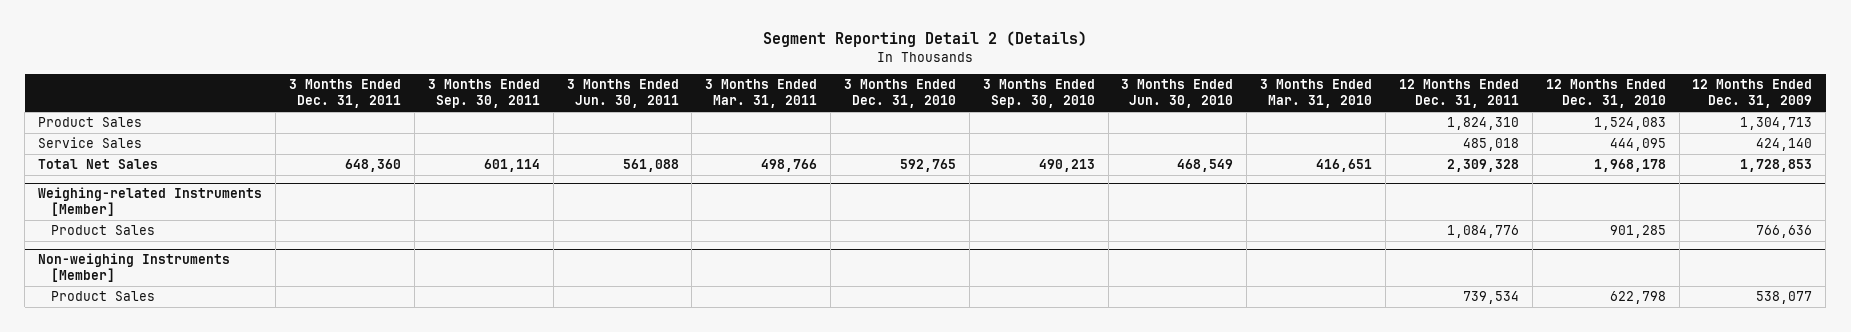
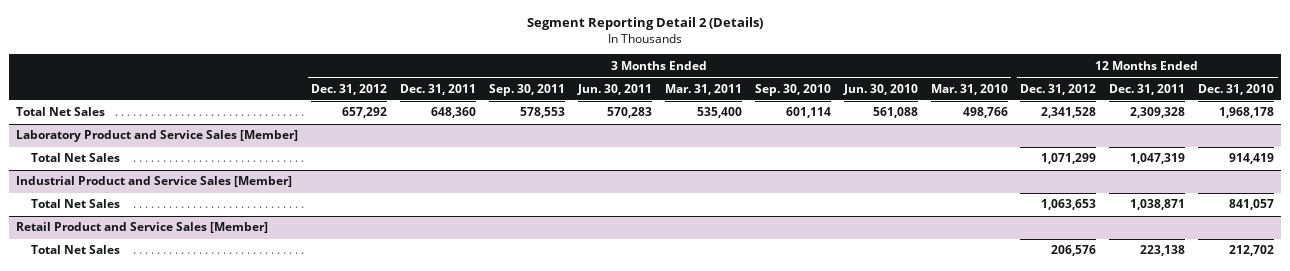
- | 3 Months Ended Dec. 31, 2011 | 3 Months Ended Sep. 30, 2011 | 3 Months Ended Jun. 30, 2011 | 3 Months Ended Mar. 31, 2011 | 3 Months Ended Dec. 31, 2010 | 3 Months Ended Sep. 30, 2010 | 3 Months Ended Jun. 30, 2010 | 3 Months Ended Mar. 31, 2010 | 12 Months Ended Dec. 31, 2011 | 12 Months Ended Dec. 31, 2010 | 12 Months Ended Dec. 31, 2009
+ | 3 Months Ended Dec. 31, 2012 | 3 Months Ended Dec. 31, 2011 | 3 Months Ended Sep. 30, 2011 | 3 Months Ended Jun. 30, 2011 | 3 Months Ended Mar. 31, 2011 | 3 Months Ended Sep. 30, 2010 | 3 Months Ended Jun. 30, 2010 | 3 Months Ended Mar. 31, 2010 | 12 Months Ended Dec. 31, 2012 | 12 Months Ended Dec. 31, 2011 | 12 Months Ended Dec. 31, 2010
- Product Sales | | | | | | | | | 1,824,310 | 1,524,083 | 1,304,713
- Service Sales | | | | | | | | | 485,018 | 444,095 | 424,140
- Total Net Sales | 648,360 | 601,114 | 561,088 | 498,766 | 592,765 | 490,213 | 468,549 | 416,651 | 2,309,328 | 1,968,178 | 1,728,853
- Weighing-related Instruments [Member]
- Product Sales | | | | | | | | | 1,084,776 | 901,285 | 766,636
- Non-weighing Instruments [Member]
- Product Sales | | | | | | | | | 739,534 | 622,798 | 538,077
+ Total Net Sales | 657,292 | 648,360 | 578,553 | 570,283 | 535,400 | 601,114 | 561,088 | 498,766 | 2,341,528 | 2,309,328 | 1,968,178
+ Laboratory Product and Service Sales [Member]
+ Total Net Sales | | | | | | | | | 1,071,299 | 1,047,319 | 914,419
+ Industrial Product and Service Sales [Member]
+ Total Net Sales | | | | | | | | | 1,063,653 | 1,038,871 | 841,057
+ Retail Product and Service Sales [Member]
+ Total Net Sales | | | | | | | | | 206,576 | 223,138 | 212,702

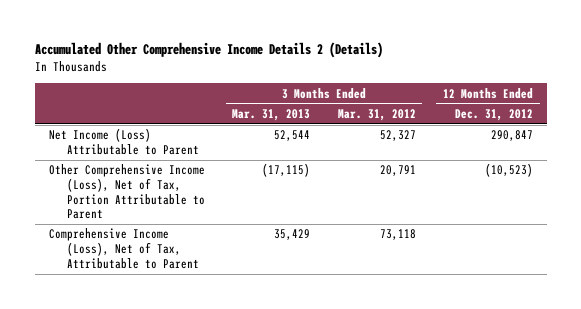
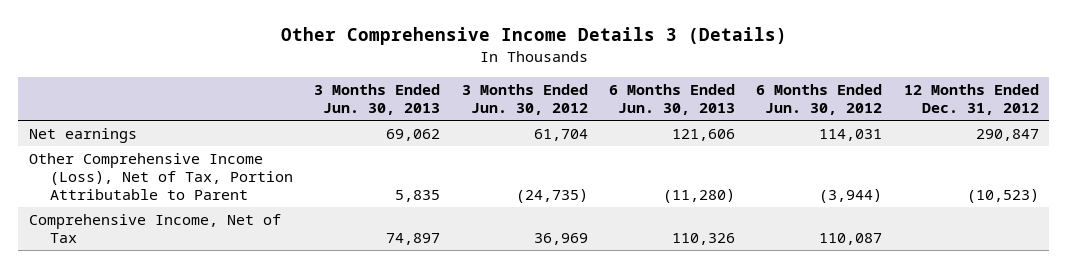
- Accumulated Other Comprehensive Income Details 2 (Details)
+ Other Comprehensive Income Details 3 (Details)
- | 3 Months Ended Mar. 31, 2013 | 3 Months Ended Mar. 31, 2012 | 12 Months Ended Dec. 31, 2012
+ | 3 Months Ended Jun. 30, 2013 | 3 Months Ended Jun. 30, 2012 | 6 Months Ended Jun. 30, 2013 | 6 Months Ended Jun. 30, 2012 | 12 Months Ended Dec. 31, 2012
- Net Income (Loss) Attributable to Parent | 52,544 | 52,327 | 290,847
+ Net earnings | 69,062 | 61,704 | 121,606 | 114,031 | 290,847
- Comprehensive Income (Loss), Net of Tax, Attributable to Parent | 35,429 | 73,118 |
+ Comprehensive Income, Net of Tax | 74,897 | 36,969 | 110,326 | 110,087 |

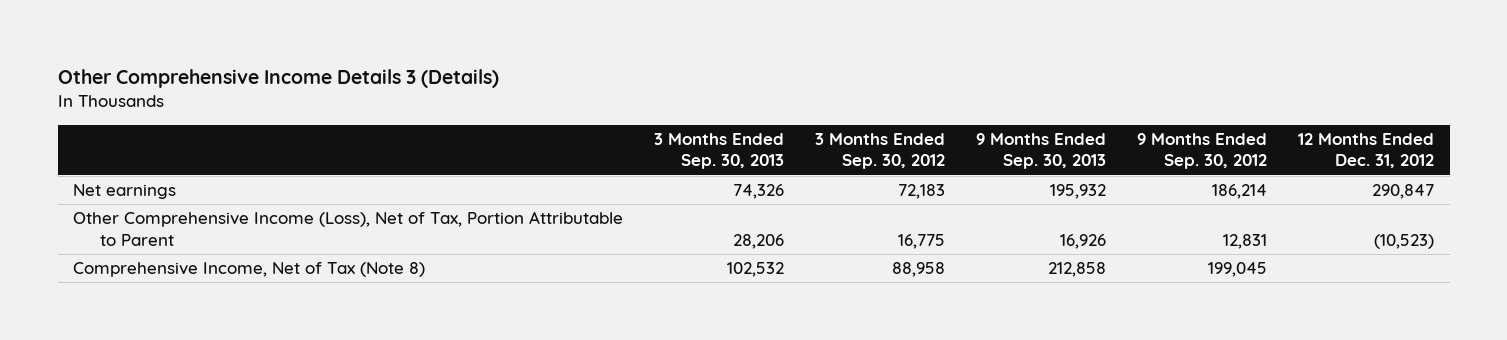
- | 3 Months Ended Jun. 30, 2013 | 3 Months Ended Jun. 30, 2012 | 6 Months Ended Jun. 30, 2013 | 6 Months Ended Jun. 30, 2012 | 12 Months Ended Dec. 31, 2012
+ | 3 Months Ended Sep. 30, 2013 | 3 Months Ended Sep. 30, 2012 | 9 Months Ended Sep. 30, 2013 | 9 Months Ended Sep. 30, 2012 | 12 Months Ended Dec. 31, 2012
- Comprehensive Income, Net of Tax | 74,897 | 36,969 | 110,326 | 110,087 |
+ Comprehensive Income, Net of Tax (Note 8) | 102,532 | 88,958 | 212,858 | 199,045 |

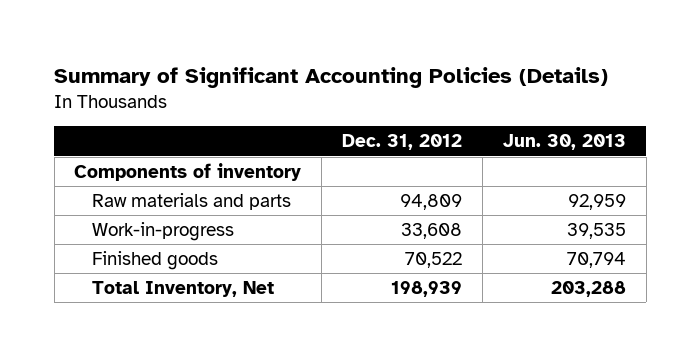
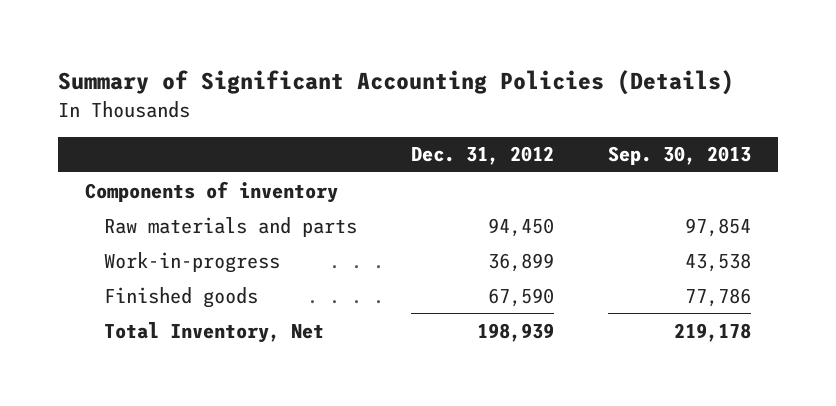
- | Dec. 31, 2012 | Jun. 30, 2013
+ | Dec. 31, 2012 | Sep. 30, 2013
- Raw materials and parts | 94,809 | 92,959
- Work-in-progress | 33,608 | 39,535
- Finished goods | 70,522 | 70,794
+ Raw materials and parts | 94,450 | 97,854
+ Work-in-progress | 36,899 | 43,538
+ Finished goods | 67,590 | 77,786

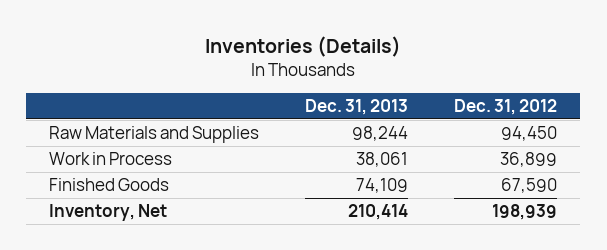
- Summary of Significant Accounting Policies (Details)
+ Inventories (Details)
- | Dec. 31, 2012 | Sep. 30, 2013
+ | Dec. 31, 2013 | Dec. 31, 2012
- Components of inventory
- Raw materials and parts | 94,450 | 97,854
- Work-in-progress | 36,899 | 43,538
- Finished goods | 67,590 | 77,786
- Total Inventory, Net | 198,939 | 219,178
+ Raw Materials and Supplies | 98,244 | 94,450
+ Work in Process | 38,061 | 36,899
+ Finished Goods | 74,109 | 67,590
+ Inventory, Net | 210,414 | 198,939

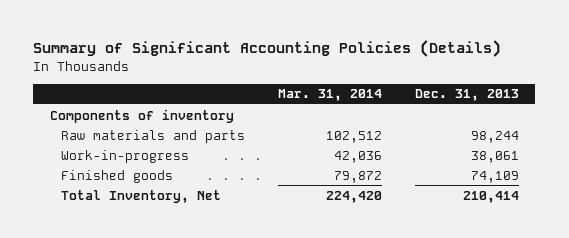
- Inventories (Details)
+ Summary of Significant Accounting Policies (Details)
- | Dec. 31, 2013 | Dec. 31, 2012
+ | Mar. 31, 2014 | Dec. 31, 2013
- Raw Materials and Supplies | 98,244 | 94,450
- Work in Process | 38,061 | 36,899
- Finished Goods | 74,109 | 67,590
- Inventory, Net | 210,414 | 198,939
+ Components of inventory
+ Raw materials and parts | 102,512 | 98,244
+ Work-in-progress | 42,036 | 38,061
+ Finished goods | 79,872 | 74,109
+ Total Inventory, Net | 224,420 | 210,414

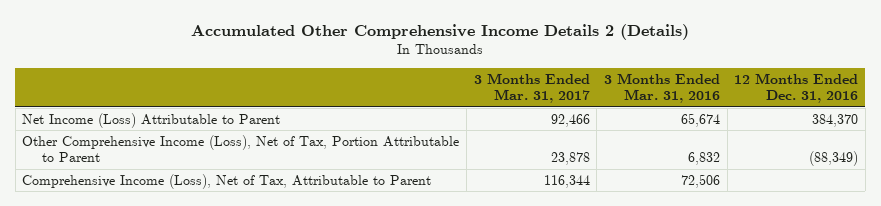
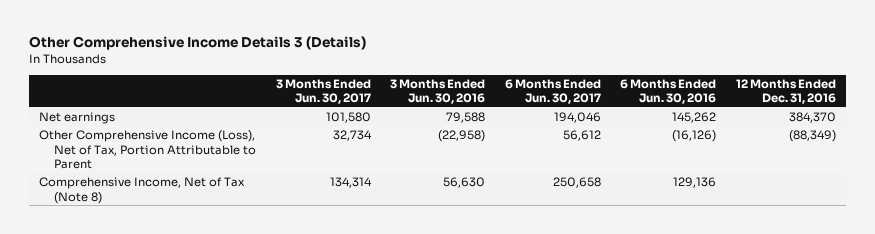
- Accumulated Other Comprehensive Income Details 2 (Details)
+ Other Comprehensive Income Details 3 (Details)
- | 3 Months Ended Mar. 31, 2017 | 3 Months Ended Mar. 31, 2016 | 12 Months Ended Dec. 31, 2016
+ | 3 Months Ended Jun. 30, 2017 | 3 Months Ended Jun. 30, 2016 | 6 Months Ended Jun. 30, 2017 | 6 Months Ended Jun. 30, 2016 | 12 Months Ended Dec. 31, 2016
- Net Income (Loss) Attributable to Parent | 92,466 | 65,674 | 384,370
+ Net earnings | 101,580 | 79,588 | 194,046 | 145,262 | 384,370
- Comprehensive Income (Loss), Net of Tax, Attributable to Parent | 116,344 | 72,506 |
+ Comprehensive Income, Net of Tax (Note 8) | 134,314 | 56,630 | 250,658 | 129,136 |

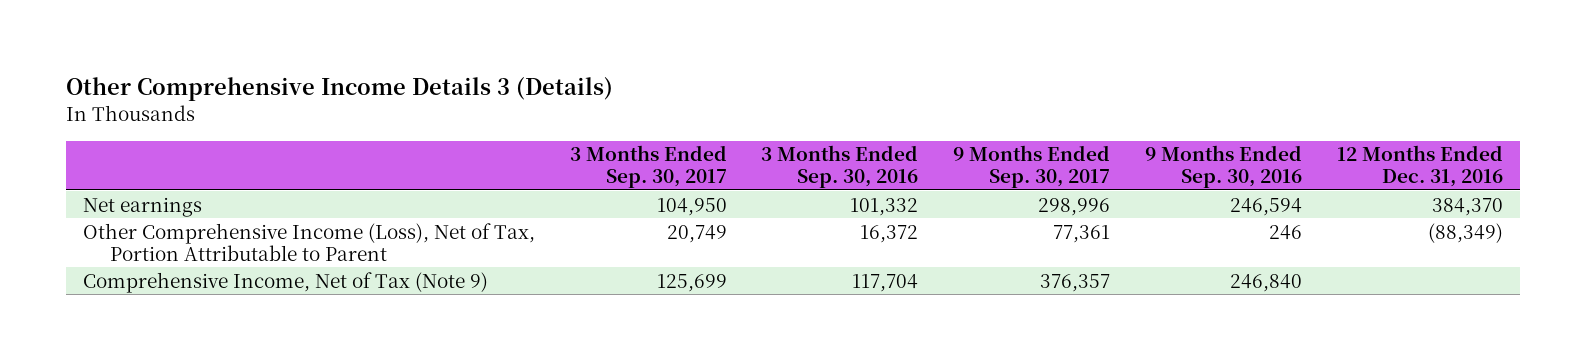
- | 3 Months Ended Jun. 30, 2017 | 3 Months Ended Jun. 30, 2016 | 6 Months Ended Jun. 30, 2017 | 6 Months Ended Jun. 30, 2016 | 12 Months Ended Dec. 31, 2016
+ | 3 Months Ended Sep. 30, 2017 | 3 Months Ended Sep. 30, 2016 | 9 Months Ended Sep. 30, 2017 | 9 Months Ended Sep. 30, 2016 | 12 Months Ended Dec. 31, 2016
- Comprehensive Income, Net of Tax (Note 8) | 134,314 | 56,630 | 250,658 | 129,136 |
+ Comprehensive Income, Net of Tax (Note 9) | 125,699 | 117,704 | 376,357 | 246,840 |

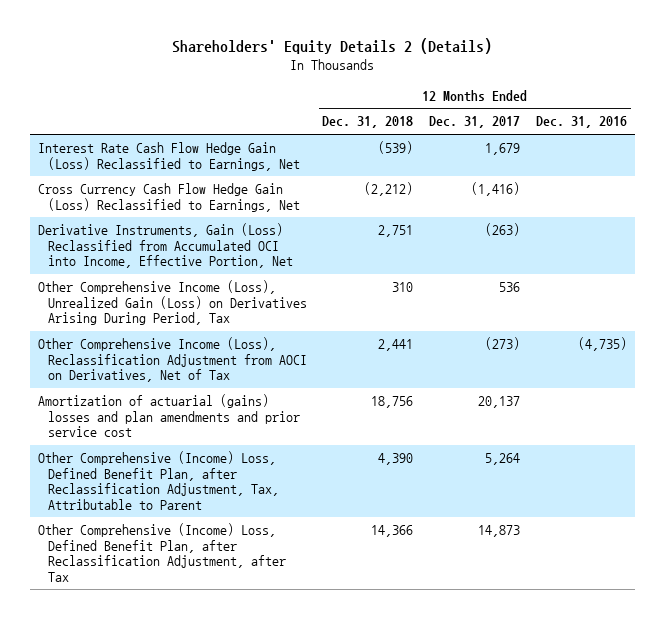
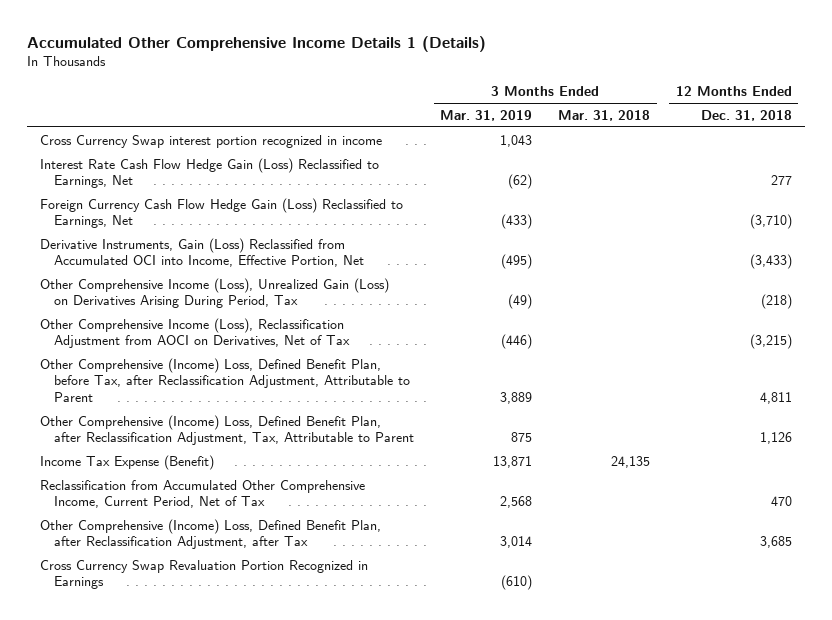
- Shareholders' Equity Details 2 (Details)
+ Accumulated Other Comprehensive Income Details 1 (Details)
- | 12 Months Ended Dec. 31, 2018 | 12 Months Ended Dec. 31, 2017 | 12 Months Ended Dec. 31, 2016
+ | 3 Months Ended Mar. 31, 2019 | 3 Months Ended Mar. 31, 2018 | 12 Months Ended Dec. 31, 2018
- Interest Rate Cash Flow Hedge Gain (Loss) Reclassified to Earnings, Net | (539) | 1,679 |
- Cross Currency Cash Flow Hedge Gain (Loss) Reclassified to Earnings, Net | (2,212) | (1,416) |
- Derivative Instruments, Gain (Loss) Reclassified from Accumulated OCI into Income, Effective Portion, Net | 2,751 | (263) |
- Other Comprehensive Income (Loss), Unrealized Gain (Loss) on Derivatives Arising During Period, Tax | 310 | 536 |
- Other Comprehensive Income (Loss), Reclassification Adjustment from AOCI on Derivatives, Net of Tax | 2,441 | (273) | (4,735)
- Amortization of actuarial (gains) losses and plan amendments and prior service cost | 18,756 | 20,137 |
- Other Comprehensive (Income) Loss, Defined Benefit Plan, after Reclassification Adjustment, Tax, Attributable to Parent | 4,390 | 5,264 |
- Other Comprehensive (Income) Loss, Defined Benefit Plan, after Reclassification Adjustment, after Tax | 14,366 | 14,873 |
+ Cross Currency Swap interest portion recognized in income | 1,043 | |
+ Interest Rate Cash Flow Hedge Gain (Loss) Reclassified to Earnings, Net | (62) | | 277
+ Foreign Currency Cash Flow Hedge Gain (Loss) Reclassified to Earnings, Net | (433) | | (3,710)
+ Derivative Instruments, Gain (Loss) Reclassified from Accumulated OCI into Income, Effective Portion, Net | (495) | | (3,433)
+ Other Comprehensive Income (Loss), Unrealized Gain (Loss) on Derivatives Arising During Period, Tax | (49) | | (218)
+ Other Comprehensive Income (Loss), Reclassification Adjustment from AOCI on Derivatives, Net of Tax | (446) | | (3,215)
+ Other Comprehensive (Income) Loss, Defined Benefit Plan, before Tax, after Reclassification Adjustment, Attributable to Parent | 3,889 | | 4,811
+ Other Comprehensive (Income) Loss, Defined Benefit Plan, after Reclassification Adjustment, Tax, Attributable to Parent | 875 | | 1,126
+ Income Tax Expense (Benefit) | 13,871 | 24,135 |
+ Reclassification from Accumulated Other Comprehensive Income, Current Period, Net of Tax | 2,568 | | 470
+ Other Comprehensive (Income) Loss, Defined Benefit Plan, after Reclassification Adjustment, after Tax | 3,014 | | 3,685
+ Cross Currency Swap Revaluation Portion Recognized in Earnings | (610) | |

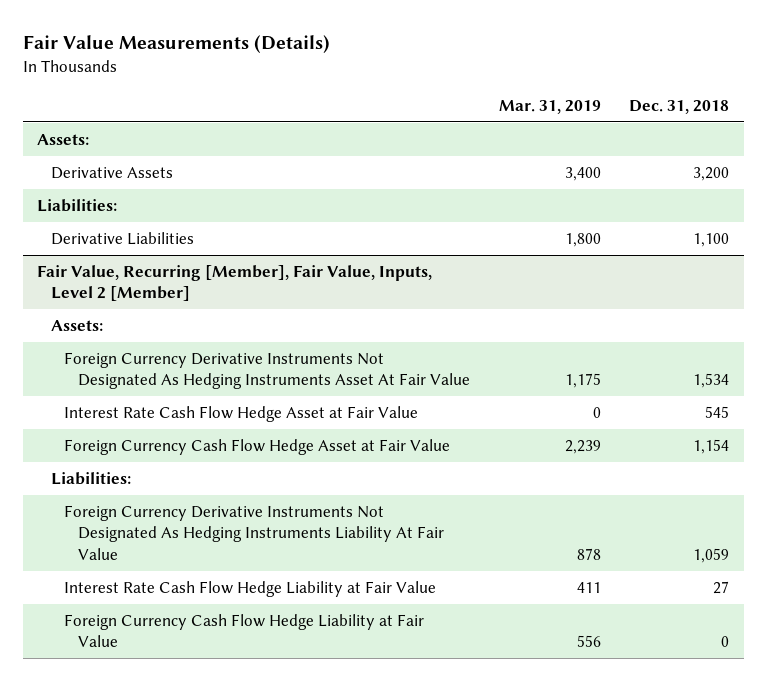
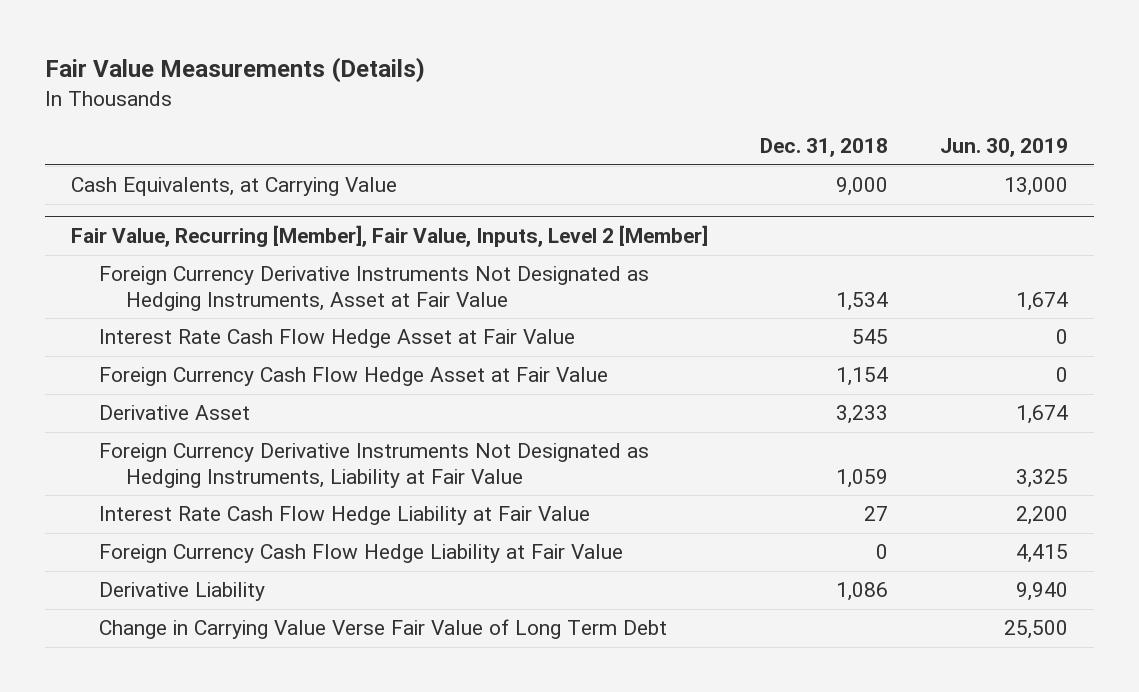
- | Mar. 31, 2019 | Dec. 31, 2018
+ | Dec. 31, 2018 | Jun. 30, 2019
- Assets:
- Derivative Assets | 3,400 | 3,200
- Liabilities:
- Derivative Liabilities | 1,800 | 1,100
+ Cash Equivalents, at Carrying Value | 9,000 | 13,000
@ Fair Value, Recurring [Member], Fair Value, Inputs, Level 2 [Member]
- Assets:
- Foreign Currency Derivative Instruments Not Designated As Hedging Instruments Asset At Fair Value | 1,175 | 1,534
+ Foreign Currency Derivative Instruments Not Designated as Hedging Instruments, Asset at Fair Value | 1,534 | 1,674
- Liabilities:
- Foreign Currency Derivative Instruments Not Designated As Hedging Instruments Liability At Fair Value | 878 | 1,059
+ Derivative Asset | 3,233 | 1,674
+ Foreign Currency Derivative Instruments Not Designated as Hedging Instruments, Liability at Fair Value | 1,059 | 3,325
+ Derivative Liability | 1,086 | 9,940
+ Change in Carrying Value Verse Fair Value of Long Term Debt | | 25,500

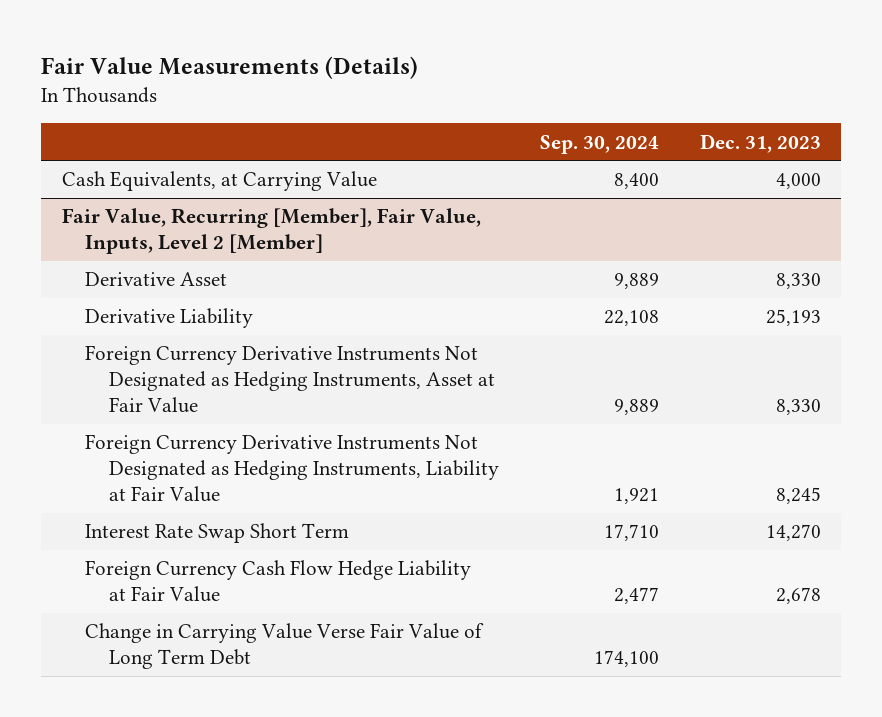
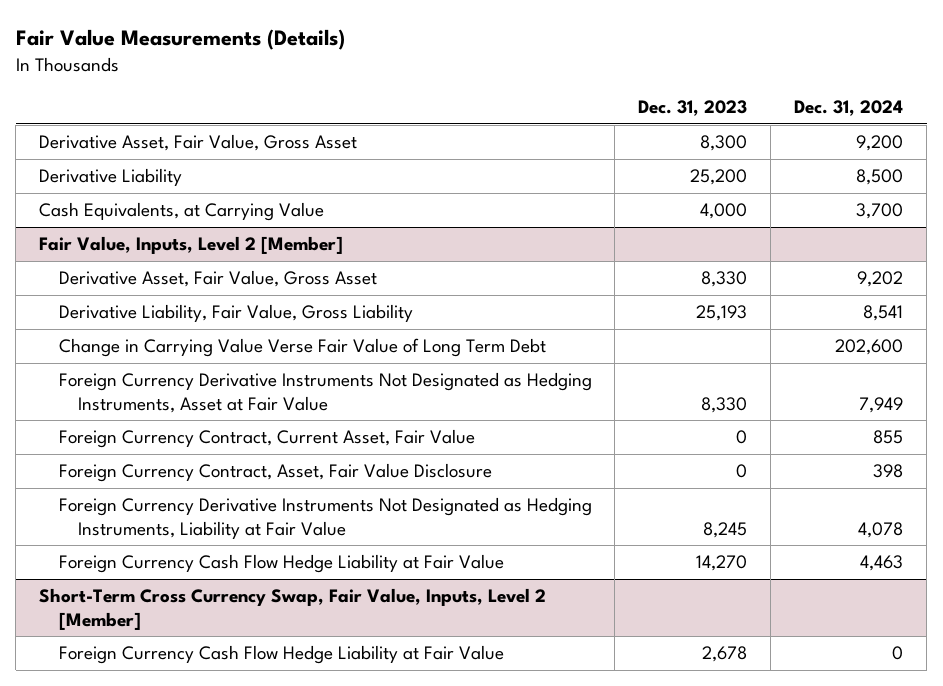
- | Sep. 30, 2024 | Dec. 31, 2023
+ | Dec. 31, 2023 | Dec. 31, 2024
+ Derivative Asset, Fair Value, Gross Asset | 8,300 | 9,200
+ Derivative Liability | 25,200 | 8,500
- Fair Value, Recurring [Member], Fair Value, Inputs, Level 2 [Member]
- Derivative Asset | 9,889 | 8,330
- Derivative Liability | 22,108 | 25,193
+ Fair Value, Inputs, Level 2 [Member]
+ Derivative Asset, Fair Value, Gross Asset | 8,330 | 9,202
+ Derivative Liability, Fair Value, Gross Liability | 25,193 | 8,541
+ Change in Carrying Value Verse Fair Value of Long Term Debt | | 202,600
+ Foreign Currency Contract, Current Asset, Fair Value | 0 | 855
+ Foreign Currency Contract, Asset, Fair Value Disclosure | 0 | 398
- Interest Rate Swap Short Term | 17,710 | 14,270
+ Foreign Currency Cash Flow Hedge Liability at Fair Value | 14,270 | 4,463
+ Short-Term Cross Currency Swap, Fair Value, Inputs, Level 2 [Member]
- Change in Carrying Value Verse Fair Value of Long Term Debt | 174,100 |

